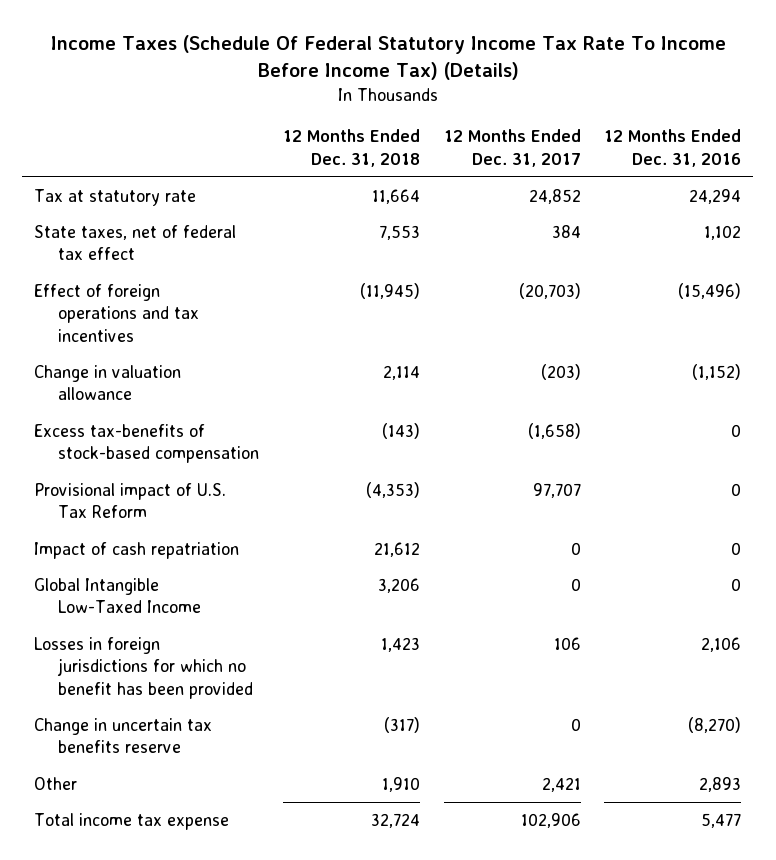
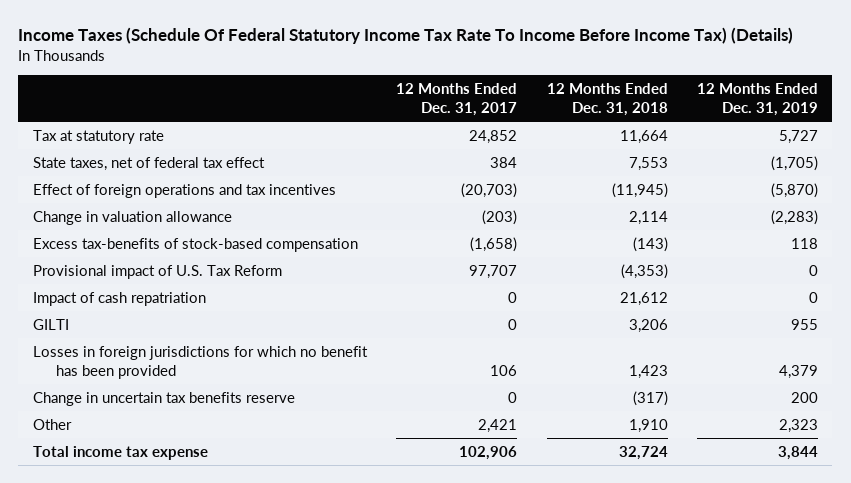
- | 12 Months Ended Dec. 31, 2018 | 12 Months Ended Dec. 31, 2017 | 12 Months Ended Dec. 31, 2016
+ | 12 Months Ended Dec. 31, 2017 | 12 Months Ended Dec. 31, 2018 | 12 Months Ended Dec. 31, 2019
- Global Intangible Low-Taxed Income | 3,206 | 0 | 0
+ GILTI | 0 | 3,206 | 955

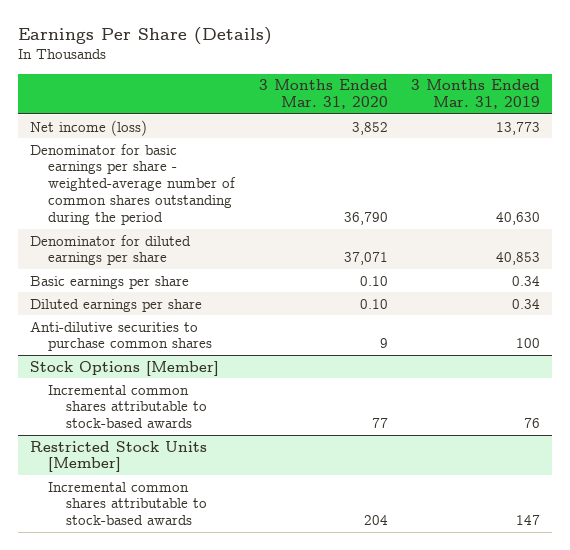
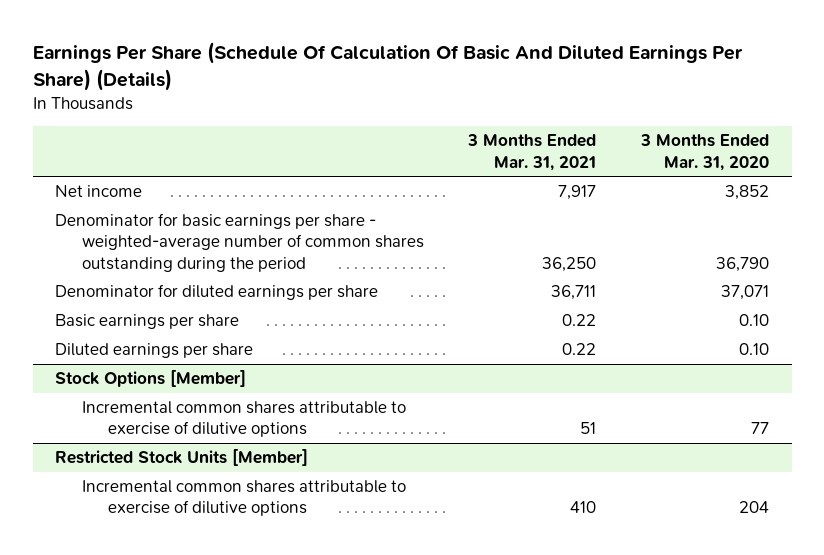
- Earnings Per Share (Details)
+ Earnings Per Share (Schedule Of Calculation Of Basic And Diluted Earnings Per Share) (Details)
- | 3 Months Ended Mar. 31, 2020 | 3 Months Ended Mar. 31, 2019
+ | 3 Months Ended Mar. 31, 2021 | 3 Months Ended Mar. 31, 2020
- Net income (loss) | 3,852 | 13,773
+ Net income | 7,917 | 3,852
- Anti-dilutive securities to purchase common shares | 9 | 100
@ Stock Options [Member]
- Incremental common shares attributable to stock-based awards | 77 | 76
+ Incremental common shares attributable to exercise of dilutive options | 51 | 77
@ Restricted Stock Units [Member]
- Incremental common shares attributable to stock-based awards | 204 | 147
+ Incremental common shares attributable to exercise of dilutive options | 410 | 204

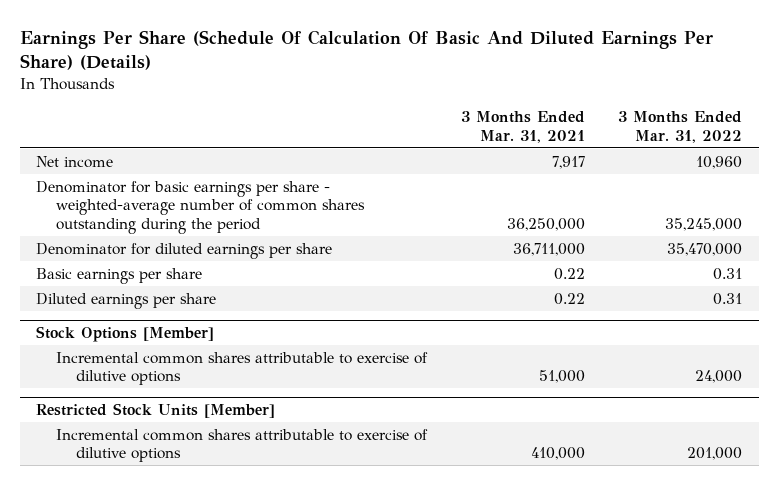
- | 3 Months Ended Mar. 31, 2021 | 3 Months Ended Mar. 31, 2020
+ | 3 Months Ended Mar. 31, 2021 | 3 Months Ended Mar. 31, 2022
- Denominator for basic earnings per share - weighted-average number of common shares outstanding during the period | 36,250 | 36,790
- Denominator for diluted earnings per share | 36,711 | 37,071
+ Denominator for basic earnings per share - weighted-average number of common shares outstanding during the period | 36,250,000 | 35,245,000
+ Denominator for diluted earnings per share | 36,711,000 | 35,470,000
@ Stock Options [Member]
- Incremental common shares attributable to exercise of dilutive options | 51 | 77
+ Incremental common shares attributable to exercise of dilutive options | 51,000 | 24,000
@ Restricted Stock Units [Member]
- Incremental common shares attributable to exercise of dilutive options | 410 | 204
+ Incremental common shares attributable to exercise of dilutive options | 410,000 | 201,000

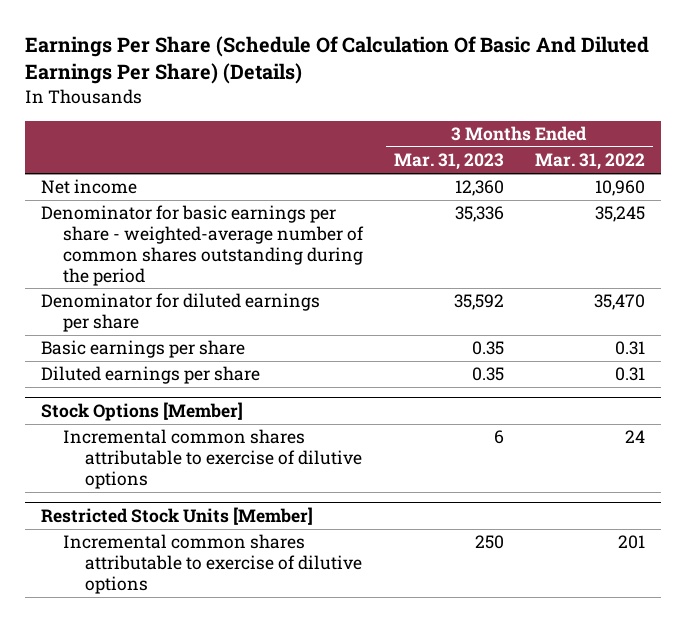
- | 3 Months Ended Mar. 31, 2021 | 3 Months Ended Mar. 31, 2022
+ | 3 Months Ended Mar. 31, 2023 | 3 Months Ended Mar. 31, 2022
- Denominator for basic earnings per share - weighted-average number of common shares outstanding during the period | 36,250,000 | 35,245,000
- Denominator for diluted earnings per share | 36,711,000 | 35,470,000
+ Denominator for basic earnings per share - weighted-average number of common shares outstanding during the period | 35,336 | 35,245
+ Denominator for diluted earnings per share | 35,592 | 35,470
@ Stock Options [Member]
- Incremental common shares attributable to exercise of dilutive options | 51,000 | 24,000
+ Incremental common shares attributable to exercise of dilutive options | 6 | 24
@ Restricted Stock Units [Member]
- Incremental common shares attributable to exercise of dilutive options | 410,000 | 201,000
+ Incremental common shares attributable to exercise of dilutive options | 250 | 201

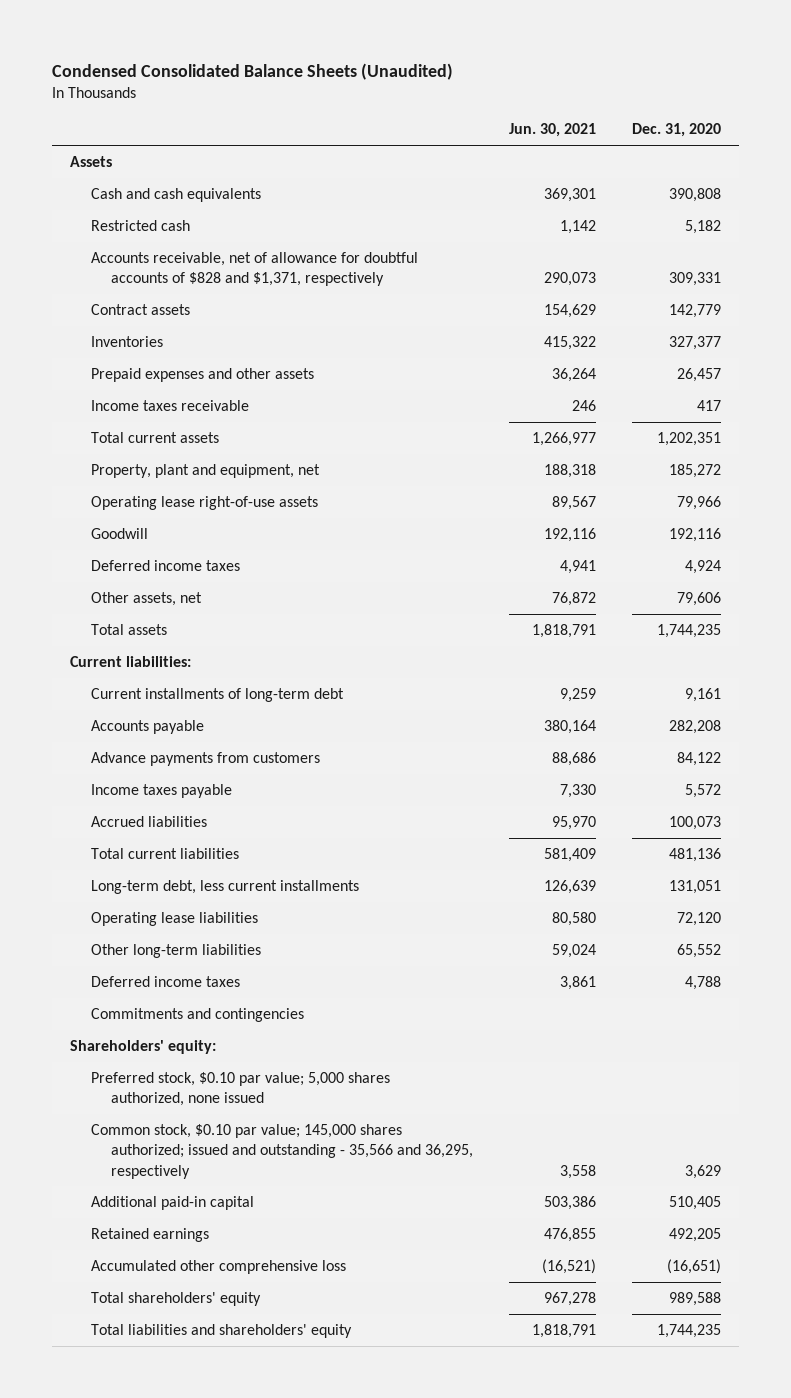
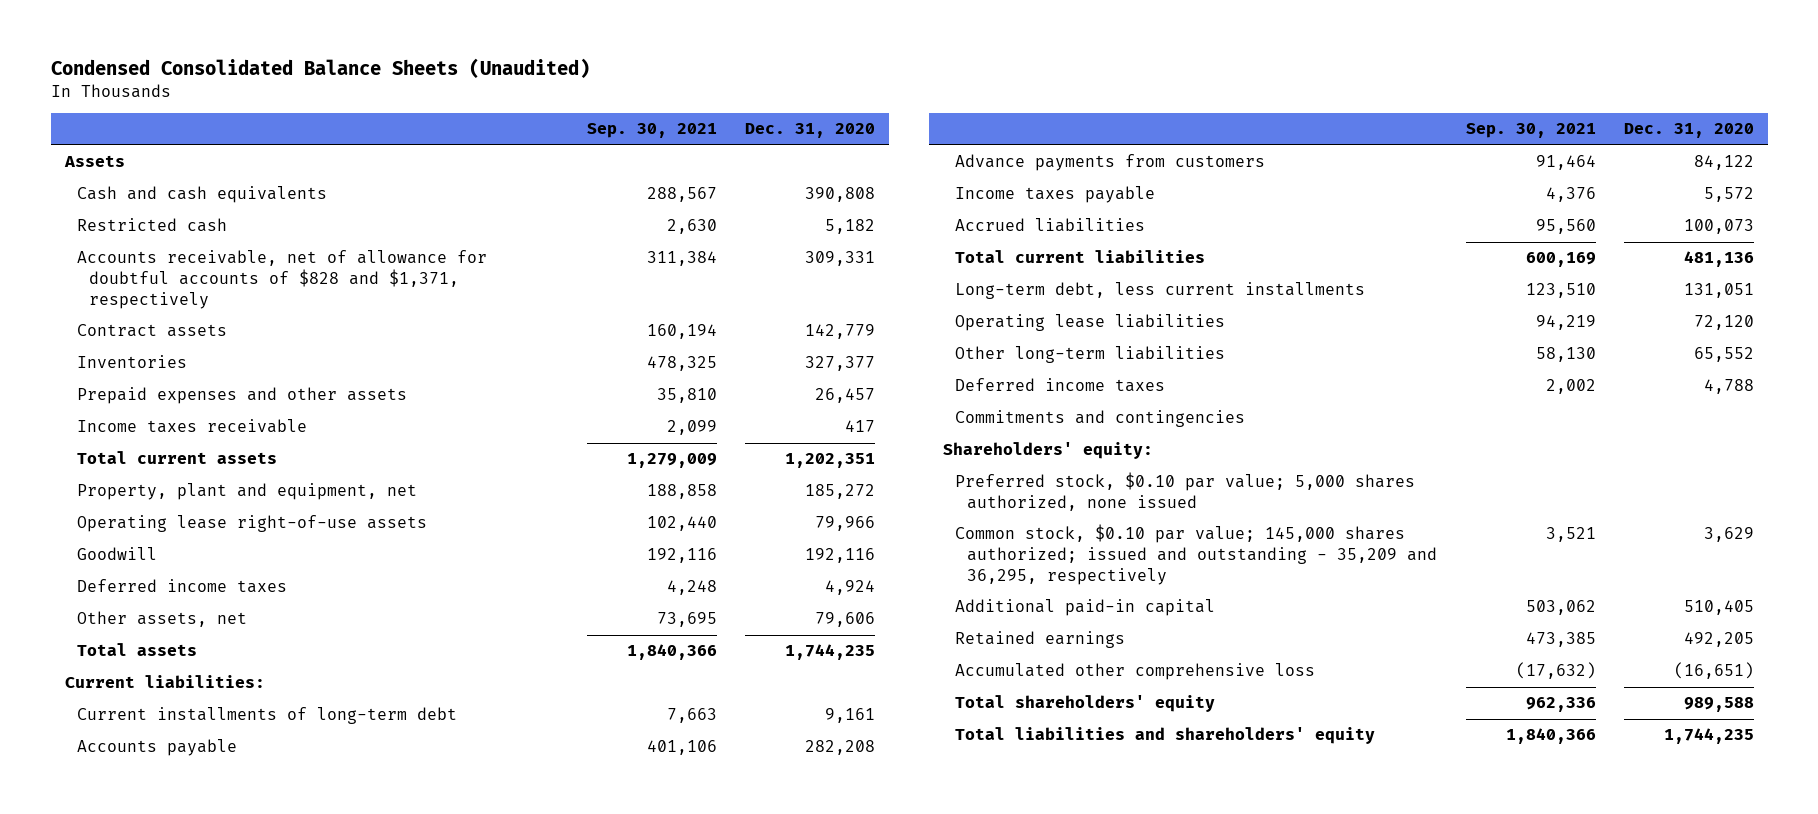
- | Jun. 30, 2021 | Dec. 31, 2020
+ | Sep. 30, 2021 | Dec. 31, 2020
- Common stock, $0.10 par value; 145,000 shares authorized; issued and outstanding - 35,566 and 36,295, respectively | 3,558 | 3,629
+ Common stock, $0.10 par value; 145,000 shares authorized; issued and outstanding - 35,209 and 36,295, respectively | 3,521 | 3,629

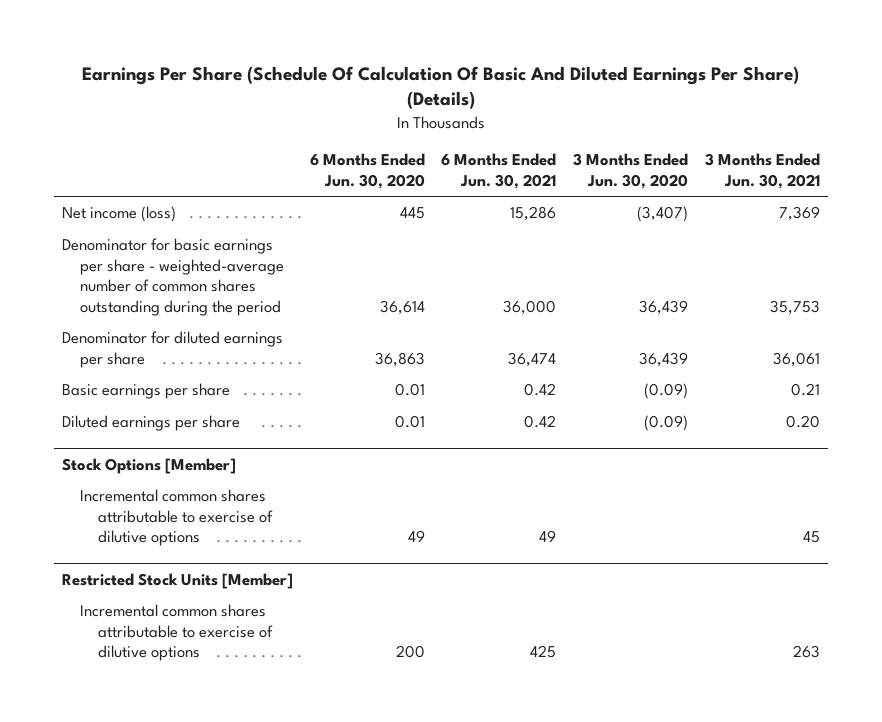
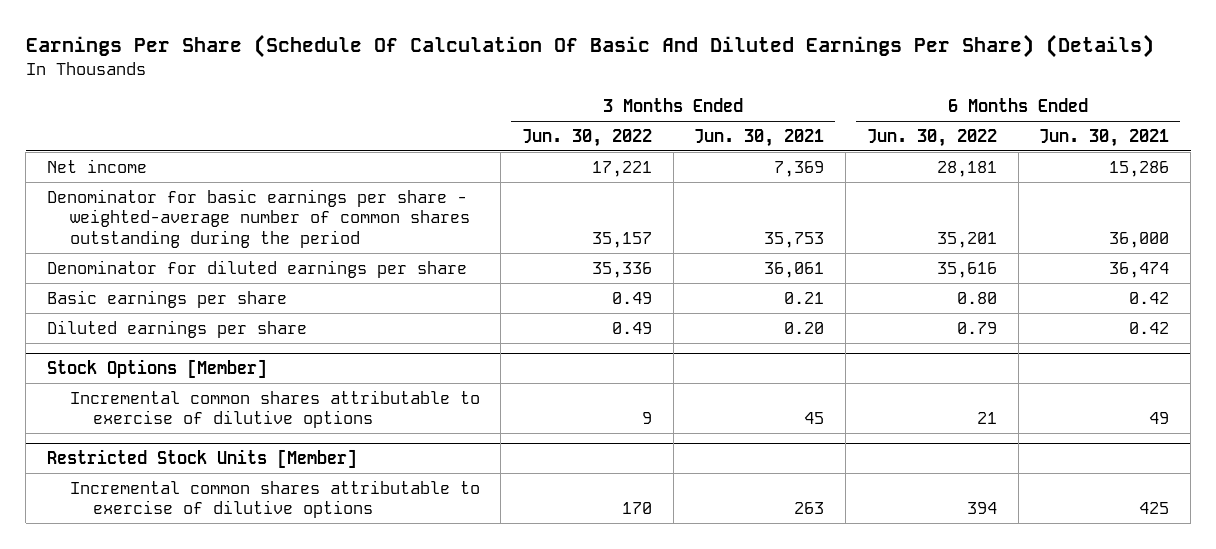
- | 6 Months Ended Jun. 30, 2020 | 6 Months Ended Jun. 30, 2021 | 3 Months Ended Jun. 30, 2020 | 3 Months Ended Jun. 30, 2021
+ | 3 Months Ended Jun. 30, 2022 | 3 Months Ended Jun. 30, 2021 | 6 Months Ended Jun. 30, 2022 | 6 Months Ended Jun. 30, 2021
- Net income (loss) | 445 | 15,286 | (3,407) | 7,369
+ Net income | 17,221 | 7,369 | 28,181 | 15,286

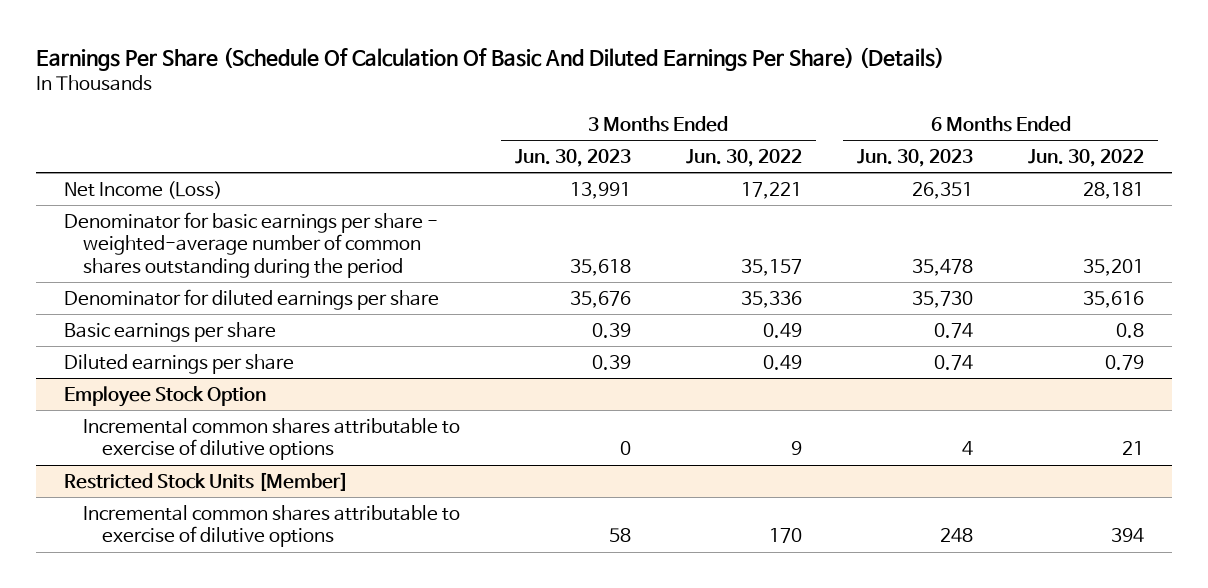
- | 3 Months Ended Jun. 30, 2022 | 3 Months Ended Jun. 30, 2021 | 6 Months Ended Jun. 30, 2022 | 6 Months Ended Jun. 30, 2021
+ | 3 Months Ended Jun. 30, 2023 | 3 Months Ended Jun. 30, 2022 | 6 Months Ended Jun. 30, 2023 | 6 Months Ended Jun. 30, 2022
- Net income | 17,221 | 7,369 | 28,181 | 15,286
+ Net Income (Loss) | 13,991 | 17,221 | 26,351 | 28,181
- Basic earnings per share | 0.49 | 0.21 | 0.80 | 0.42
+ Basic earnings per share | 0.39 | 0.49 | 0.74 | 0.8
- Stock Options [Member]
+ Employee Stock Option

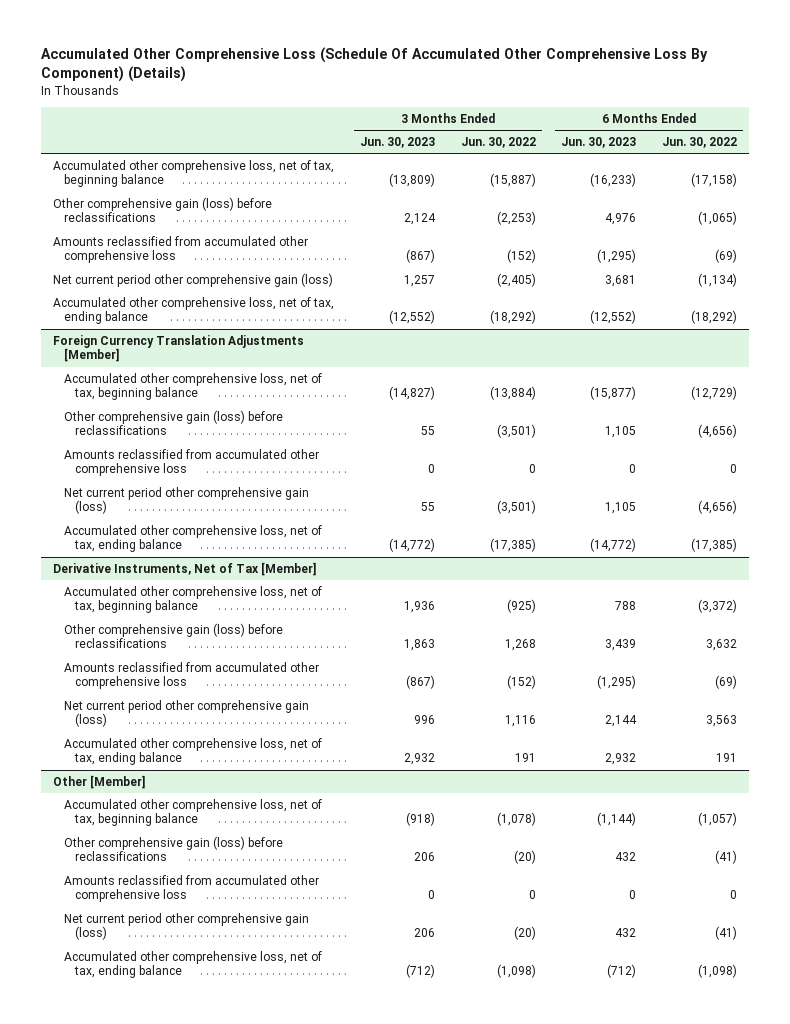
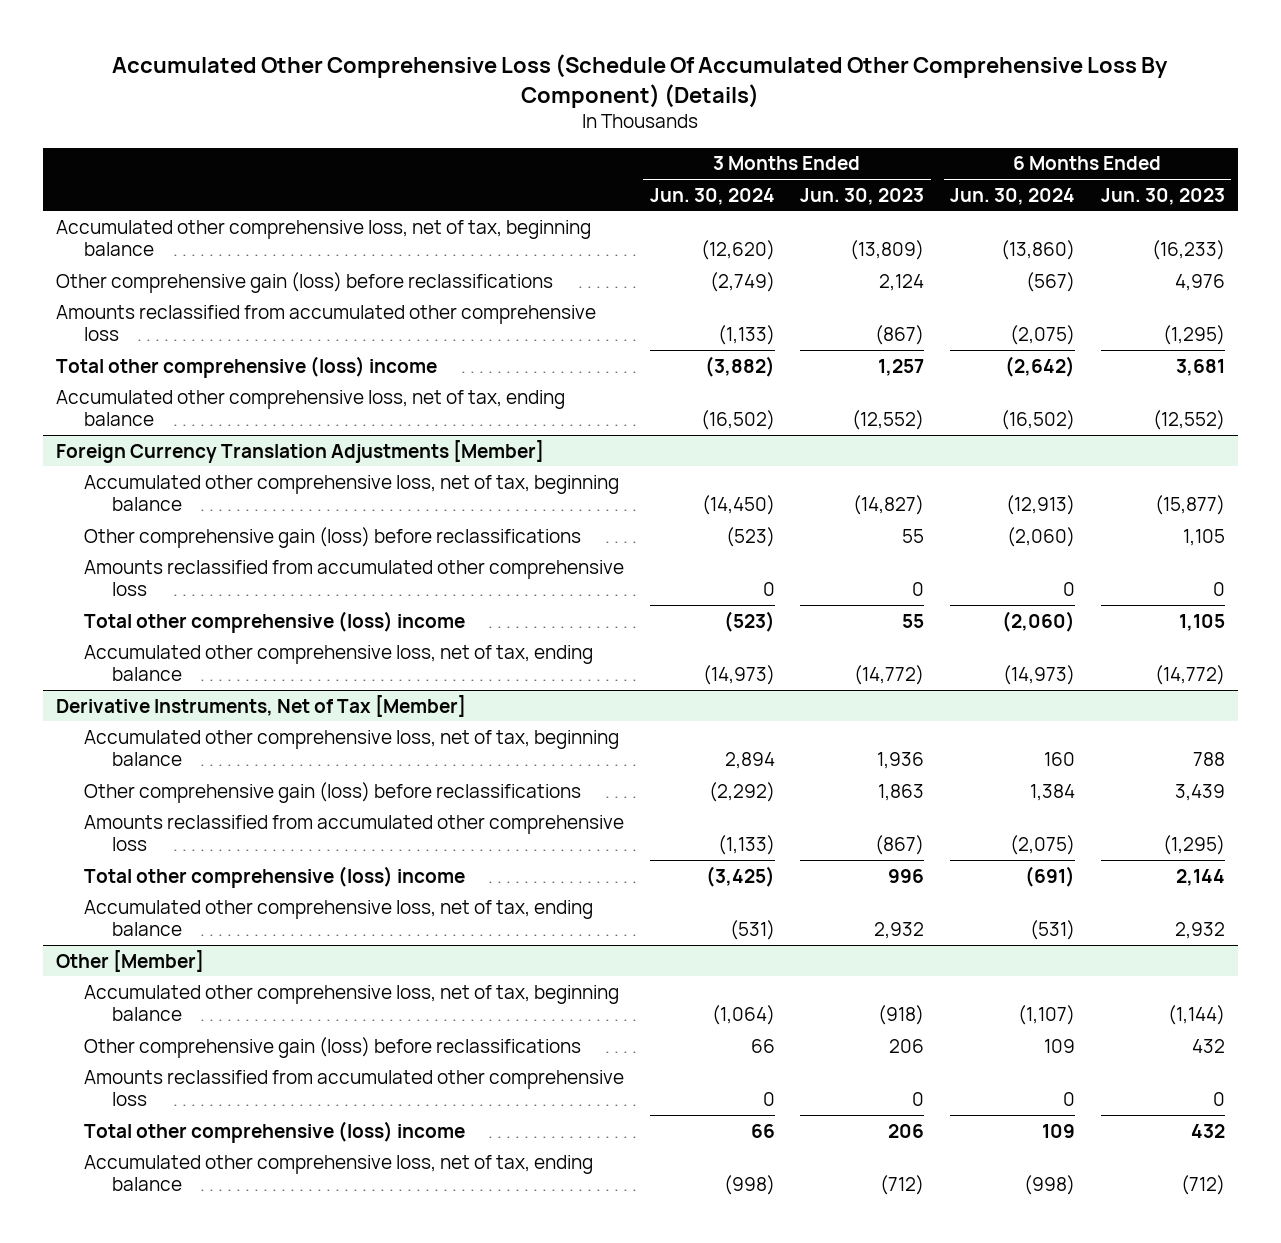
- | 3 Months Ended Jun. 30, 2023 | 3 Months Ended Jun. 30, 2022 | 6 Months Ended Jun. 30, 2023 | 6 Months Ended Jun. 30, 2022
+ | 3 Months Ended Jun. 30, 2024 | 3 Months Ended Jun. 30, 2023 | 6 Months Ended Jun. 30, 2024 | 6 Months Ended Jun. 30, 2023
- Net current period other comprehensive gain (loss) | 1,257 | (2,405) | 3,681 | (1,134)
+ Total other comprehensive (loss) income | (3,882) | 1,257 | (2,642) | 3,681
@ Foreign Currency Translation Adjustments [Member]
- Net current period other comprehensive gain (loss) | 55 | (3,501) | 1,105 | (4,656)
+ Total other comprehensive (loss) income | (523) | 55 | (2,060) | 1,105
@ Derivative Instruments, Net of Tax [Member]
- Net current period other comprehensive gain (loss) | 996 | 1,116 | 2,144 | 3,563
+ Total other comprehensive (loss) income | (3,425) | 996 | (691) | 2,144
@ Other [Member]
- Net current period other comprehensive gain (loss) | 206 | (20) | 432 | (41)
+ Total other comprehensive (loss) income | 66 | 206 | 109 | 432

